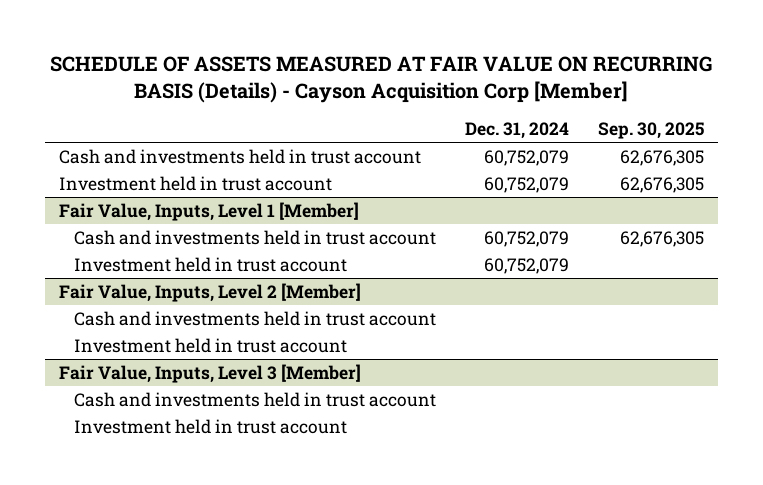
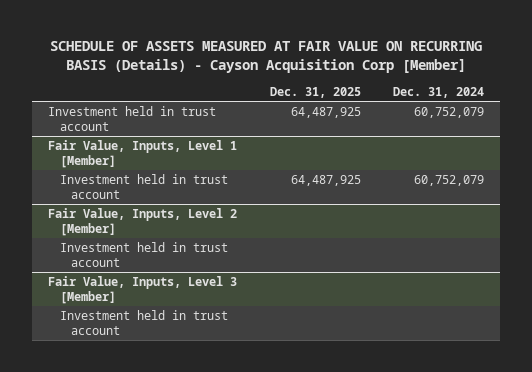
- | Dec. 31, 2024 | Sep. 30, 2025
+ | Dec. 31, 2025 | Dec. 31, 2024
- Cash and investments held in trust account | 60,752,079 | 62,676,305
@ Fair Value, Inputs, Level 1 [Member]
- Cash and investments held in trust account | 60,752,079 | 62,676,305
@ Fair Value, Inputs, Level 2 [Member]
- Cash and investments held in trust account
@ Fair Value, Inputs, Level 3 [Member]
- Cash and investments held in trust account

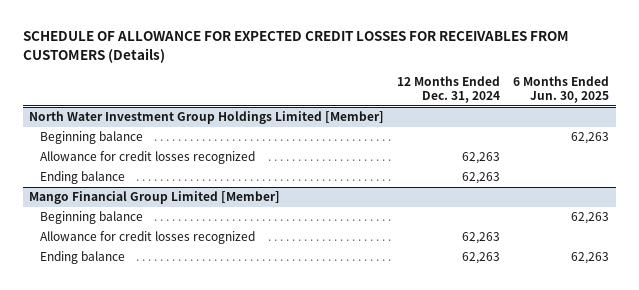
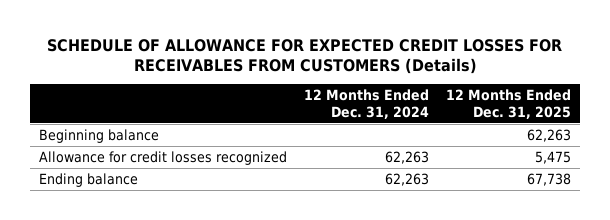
- | 12 Months Ended Dec. 31, 2024 | 6 Months Ended Jun. 30, 2025
+ | 12 Months Ended Dec. 31, 2024 | 12 Months Ended Dec. 31, 2025
- North Water Investment Group Holdings Limited [Member]
- Mango Financial Group Limited [Member]
- Beginning balance | | 62,263
- Allowance for credit losses recognized | 62,263 |
- Ending balance | 62,263 | 62,263

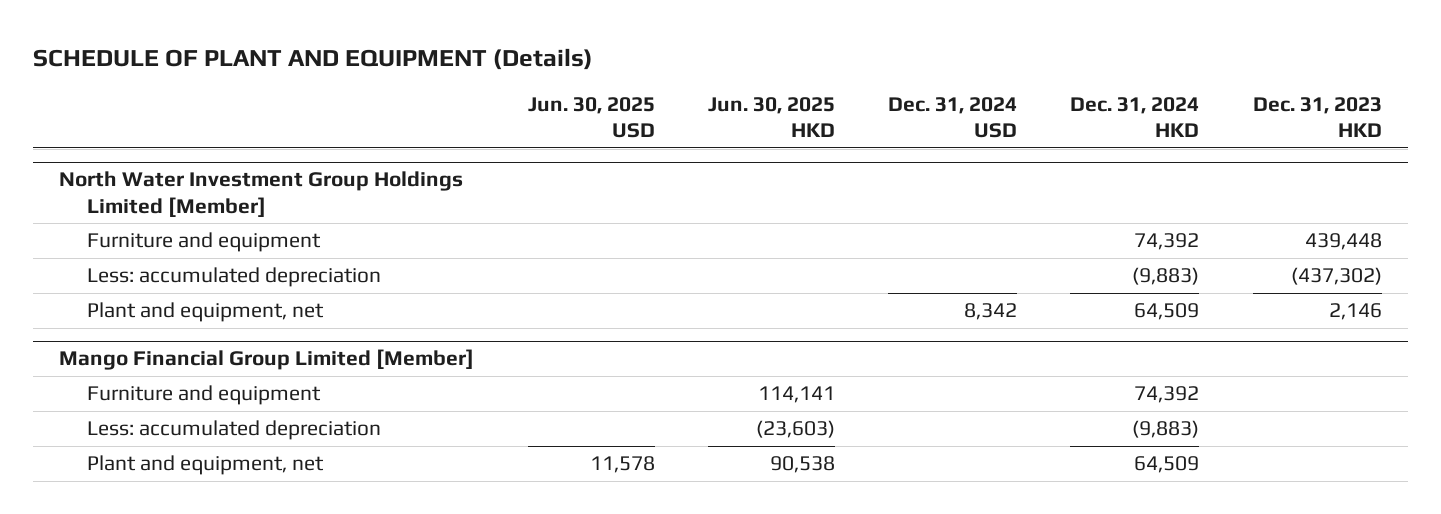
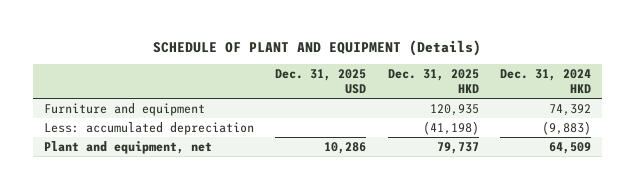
- | Jun. 30, 2025 USD | Jun. 30, 2025 HKD | Dec. 31, 2024 USD | Dec. 31, 2024 HKD | Dec. 31, 2023 HKD
+ | Dec. 31, 2025 USD | Dec. 31, 2025 HKD | Dec. 31, 2024 HKD
- North Water Investment Group Holdings Limited [Member]
- Mango Financial Group Limited [Member]
- Furniture and equipment | | 114,141 | | 74,392 |
- Less: accumulated depreciation | | (23,603) | | (9,883) |
- Plant and equipment, net | 11,578 | 90,538 | | 64,509 |

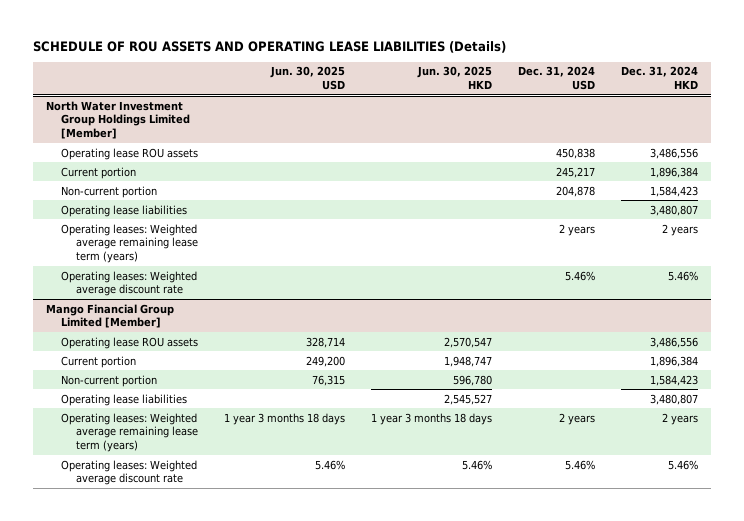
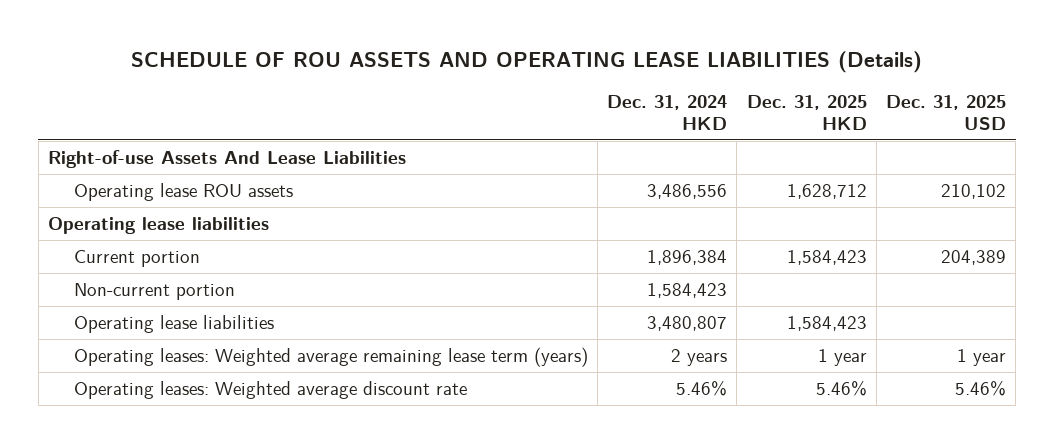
- | Jun. 30, 2025 USD | Jun. 30, 2025 HKD | Dec. 31, 2024 USD | Dec. 31, 2024 HKD
+ | Dec. 31, 2024 HKD | Dec. 31, 2025 HKD | Dec. 31, 2025 USD
- North Water Investment Group Holdings Limited [Member]
- Operating lease ROU assets | | | 450,838 | 3,486,556
- Current portion | | | 245,217 | 1,896,384
- Non-current portion | | | 204,878 | 1,584,423
- Operating lease liabilities | | | | 3,480,807
- Operating leases: Weighted average remaining lease term (years) | | | 2 years | 2 years
- Operating leases: Weighted average discount rate | | | 5.46% | 5.46%
- Mango Financial Group Limited [Member]
+ Right-of-use Assets And Lease Liabilities
+ Operating lease liabilities

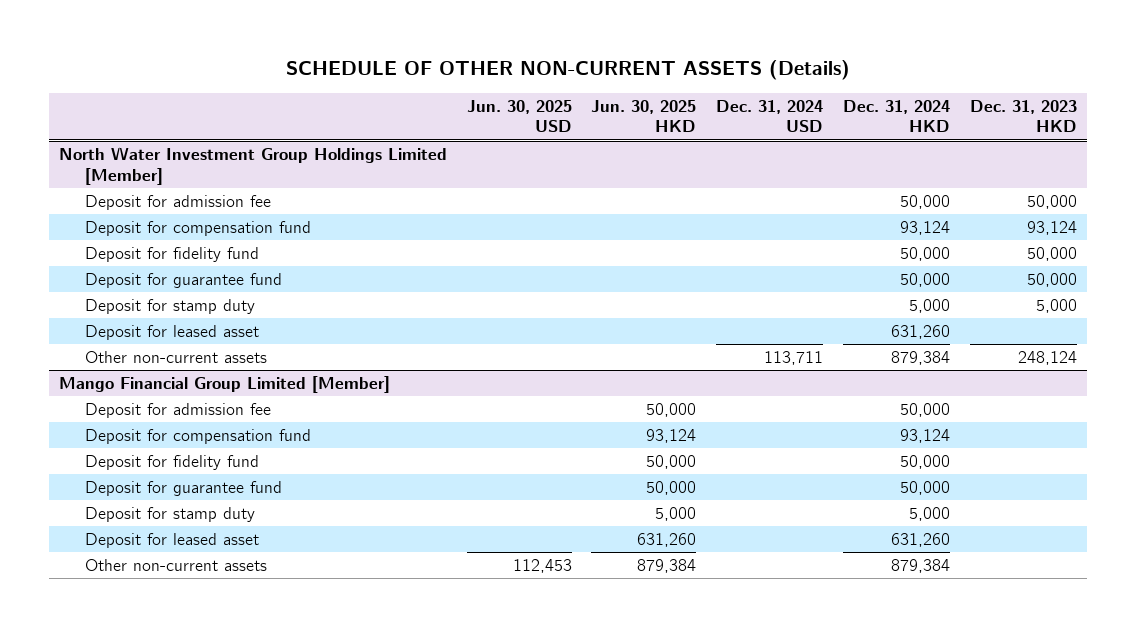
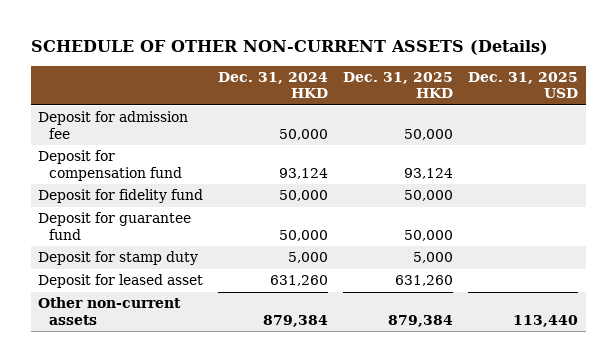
- | Jun. 30, 2025 USD | Jun. 30, 2025 HKD | Dec. 31, 2024 USD | Dec. 31, 2024 HKD | Dec. 31, 2023 HKD
+ | Dec. 31, 2024 HKD | Dec. 31, 2025 HKD | Dec. 31, 2025 USD
- North Water Investment Group Holdings Limited [Member]
- Mango Financial Group Limited [Member]
- Deposit for admission fee | | 50,000 | | 50,000 |
- Deposit for compensation fund | | 93,124 | | 93,124 |
- Deposit for fidelity fund | | 50,000 | | 50,000 |
- Deposit for guarantee fund | | 50,000 | | 50,000 |
- Deposit for stamp duty | | 5,000 | | 5,000 |
- Deposit for leased asset | | 631,260 | | 631,260 |
- Other non-current assets | 112,453 | 879,384 | | 879,384 |

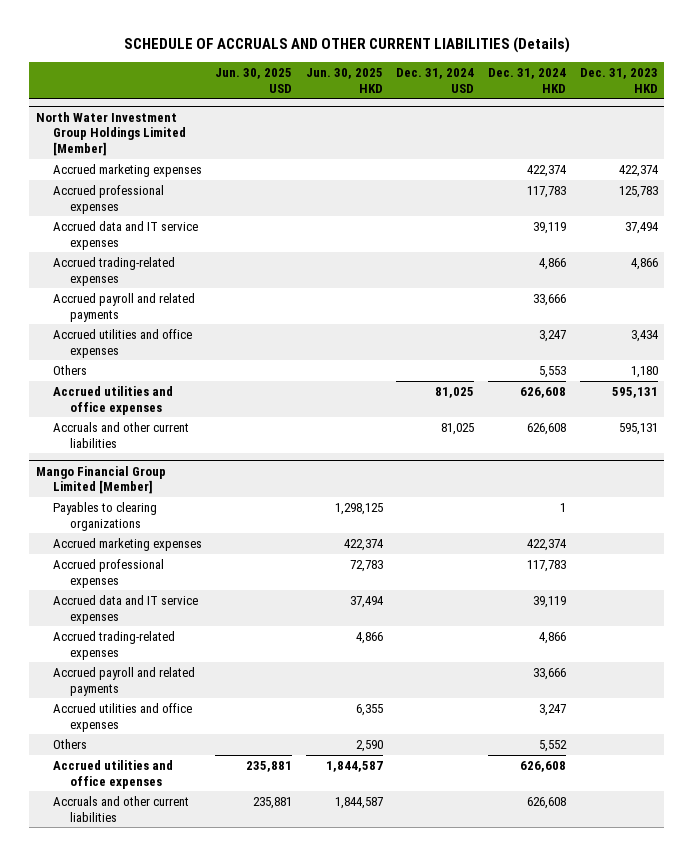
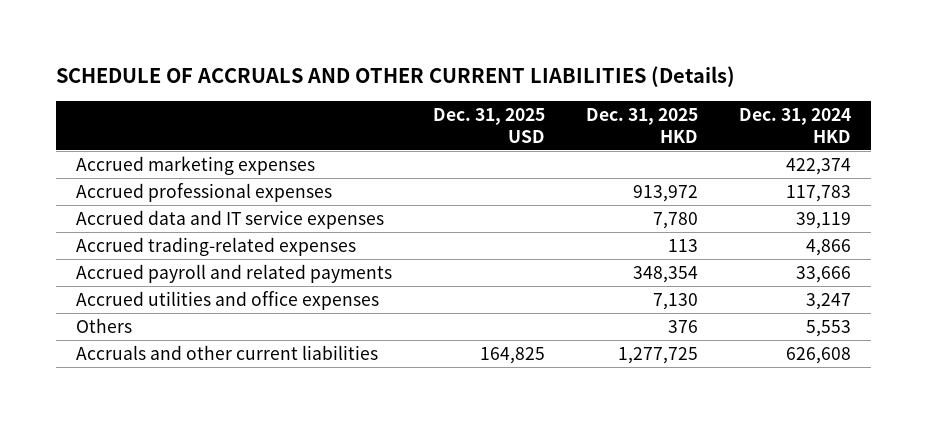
- | Jun. 30, 2025 USD | Jun. 30, 2025 HKD | Dec. 31, 2024 USD | Dec. 31, 2024 HKD | Dec. 31, 2023 HKD
+ | Dec. 31, 2025 USD | Dec. 31, 2025 HKD | Dec. 31, 2024 HKD
- North Water Investment Group Holdings Limited [Member]
- Accrued utilities and office expenses | | | 81,025 | 626,608 | 595,131
- Mango Financial Group Limited [Member]
- Payables to clearing organizations | | 1,298,125 | | 1 |
- Accrued marketing expenses | | 422,374 | | 422,374 |
- Accrued professional expenses | | 72,783 | | 117,783 |
- Accrued data and IT service expenses | | 37,494 | | 39,119 |
- Accrued trading-related expenses | | 4,866 | | 4,866 |
- Accrued payroll and related payments | | | | 33,666 |
- Accrued utilities and office expenses | | 6,355 | | 3,247 |
- Others | | 2,590 | | 5,552 |
- Accrued utilities and office expenses | 235,881 | 1,844,587 | | 626,608 |
- Accruals and other current liabilities | 235,881 | 1,844,587 | | 626,608 |

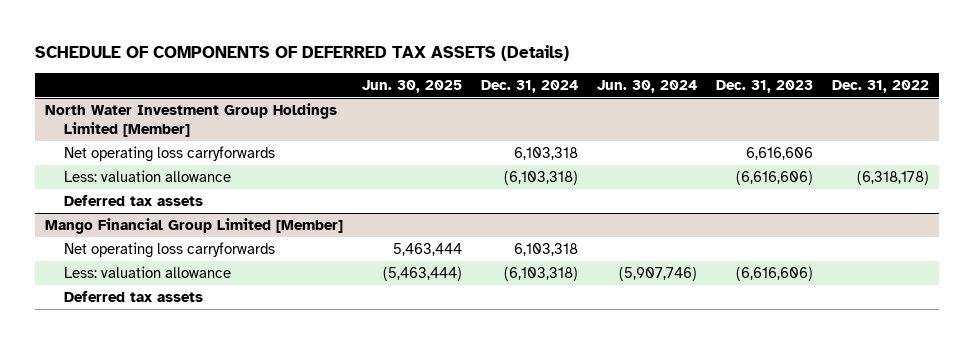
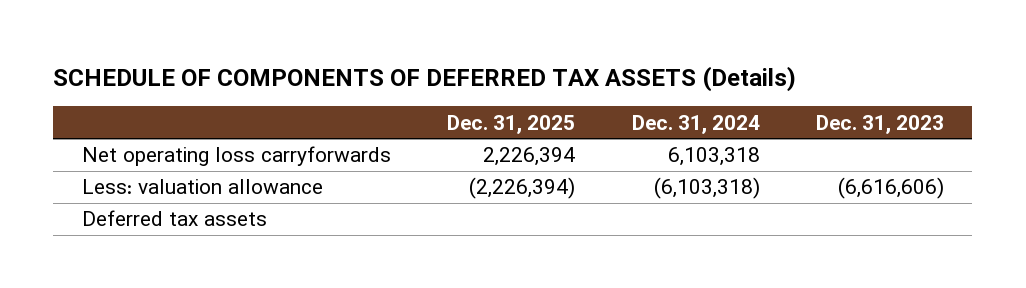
- | Jun. 30, 2025 | Dec. 31, 2024 | Jun. 30, 2024 | Dec. 31, 2023 | Dec. 31, 2022
+ | Dec. 31, 2025 | Dec. 31, 2024 | Dec. 31, 2023
- North Water Investment Group Holdings Limited [Member]
- Net operating loss carryforwards | | 6,103,318 | | 6,616,606 |
- Less: valuation allowance | | (6,103,318) | | (6,616,606) | (6,318,178)
- Deferred tax assets
- Mango Financial Group Limited [Member]

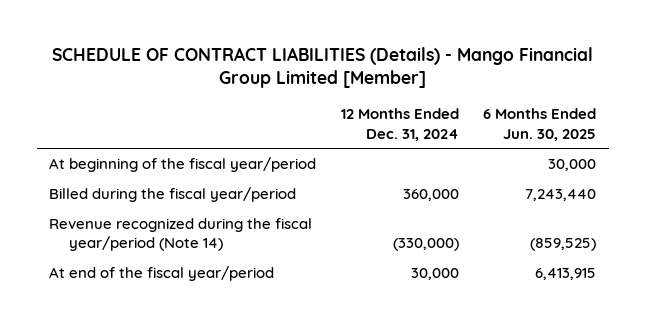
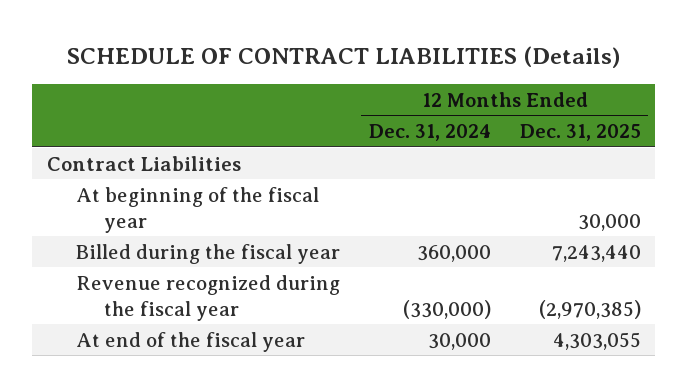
- SCHEDULE OF CONTRACT LIABILITIES (Details) - Mango Financial Group Limited [Member]
+ SCHEDULE OF CONTRACT LIABILITIES (Details)
- | 12 Months Ended Dec. 31, 2024 | 6 Months Ended Jun. 30, 2025
+ | 12 Months Ended Dec. 31, 2024 | 12 Months Ended Dec. 31, 2025
- At beginning of the fiscal year/period | | 30,000
- Billed during the fiscal year/period | 360,000 | 7,243,440
- Revenue recognized during the fiscal year/period (Note 14) | (330,000) | (859,525)
- At end of the fiscal year/period | 30,000 | 6,413,915
+ Contract Liabilities
+ At beginning of the fiscal year | | 30,000
+ Billed during the fiscal year | 360,000 | 7,243,440
+ Revenue recognized during the fiscal year | (330,000) | (2,970,385)
+ At end of the fiscal year | 30,000 | 4,303,055

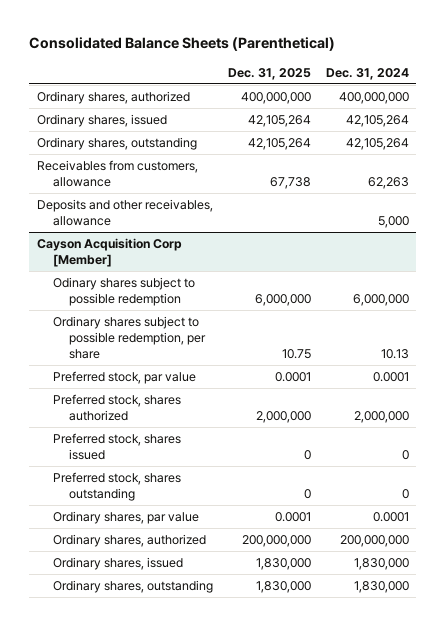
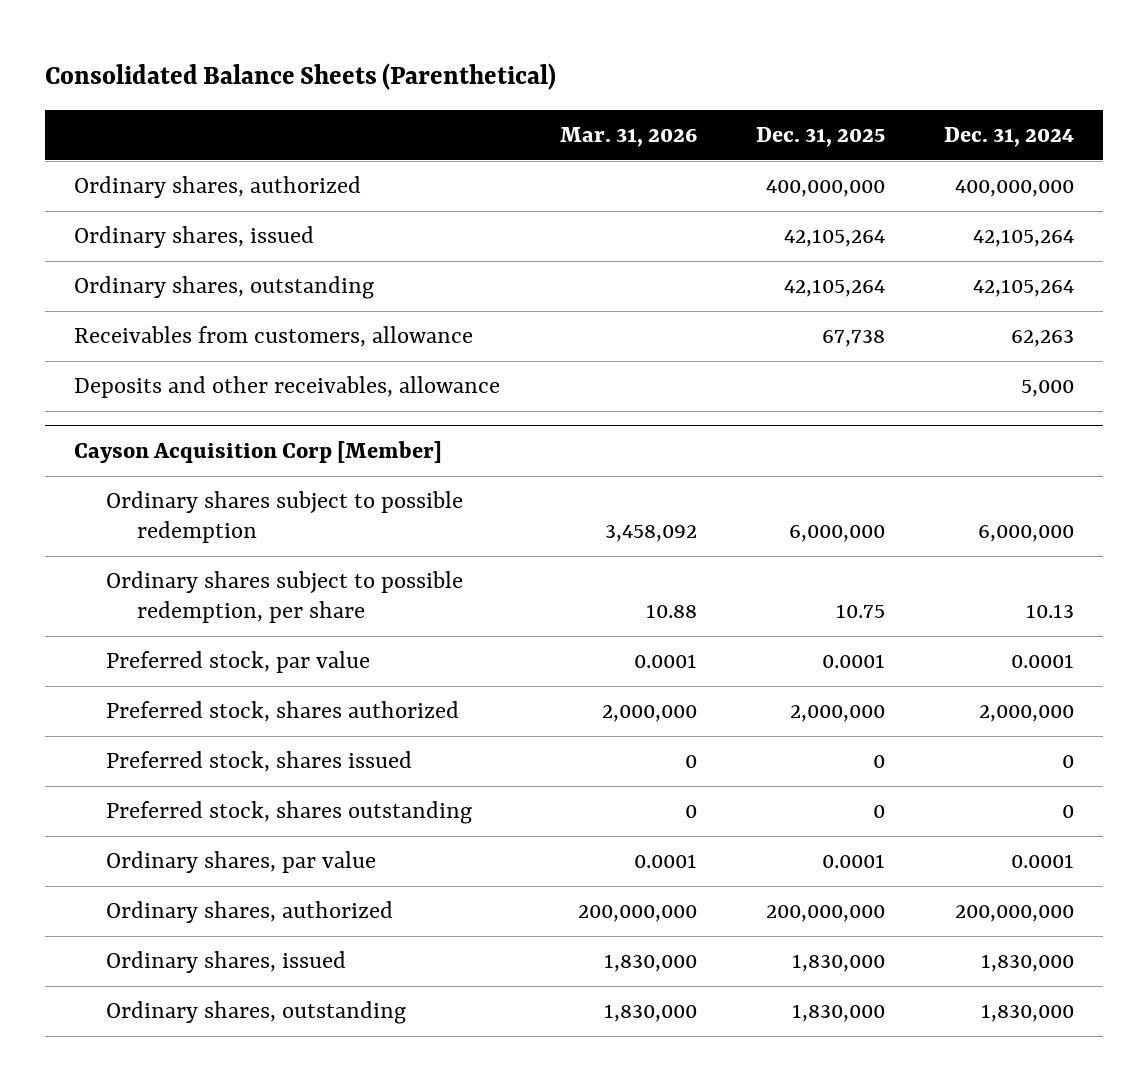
- | Dec. 31, 2025 | Dec. 31, 2024
+ | Mar. 31, 2026 | Dec. 31, 2025 | Dec. 31, 2024
@ Cayson Acquisition Corp [Member]
- Odinary shares subject to possible redemption | 6,000,000 | 6,000,000
+ Ordinary shares subject to possible redemption | 3,458,092 | 6,000,000 | 6,000,000

